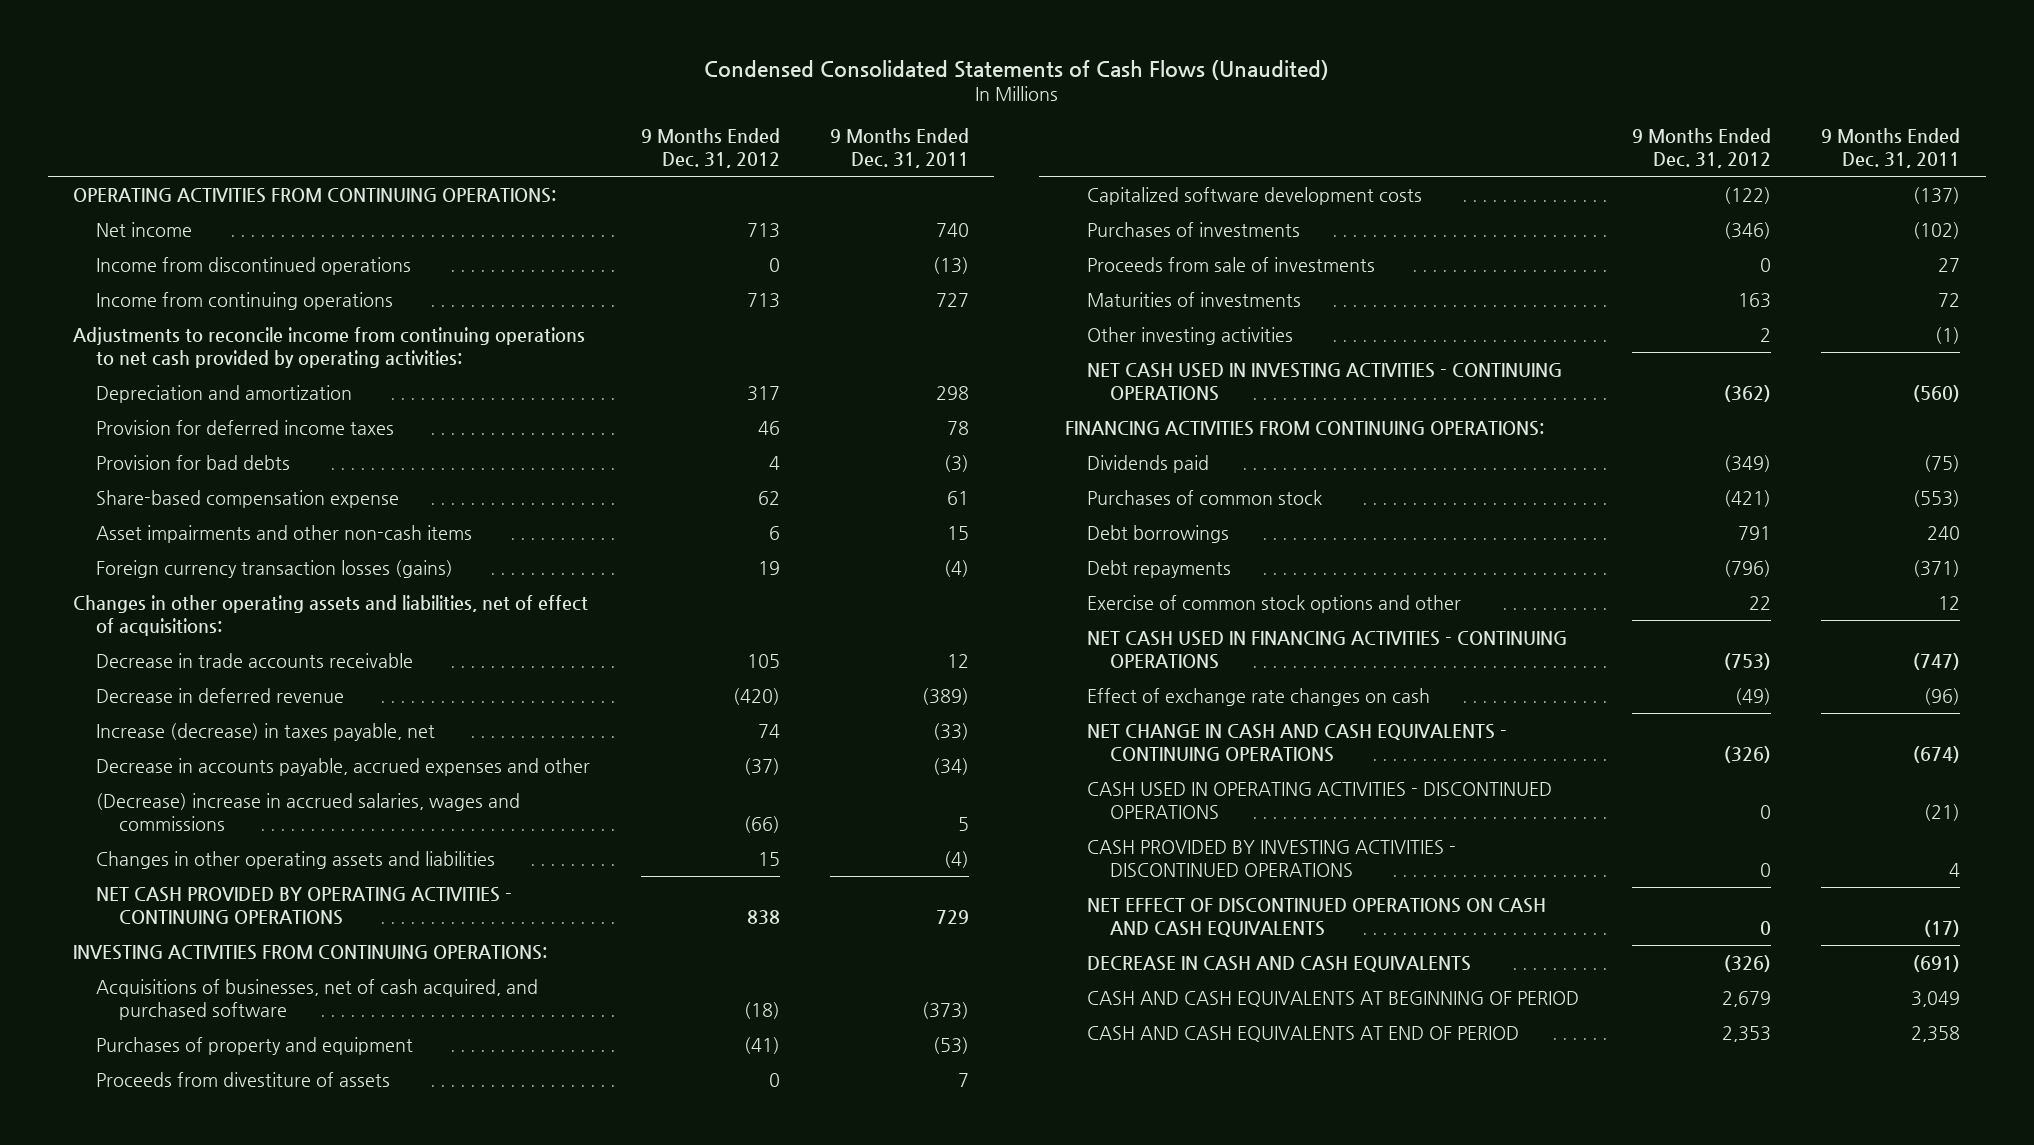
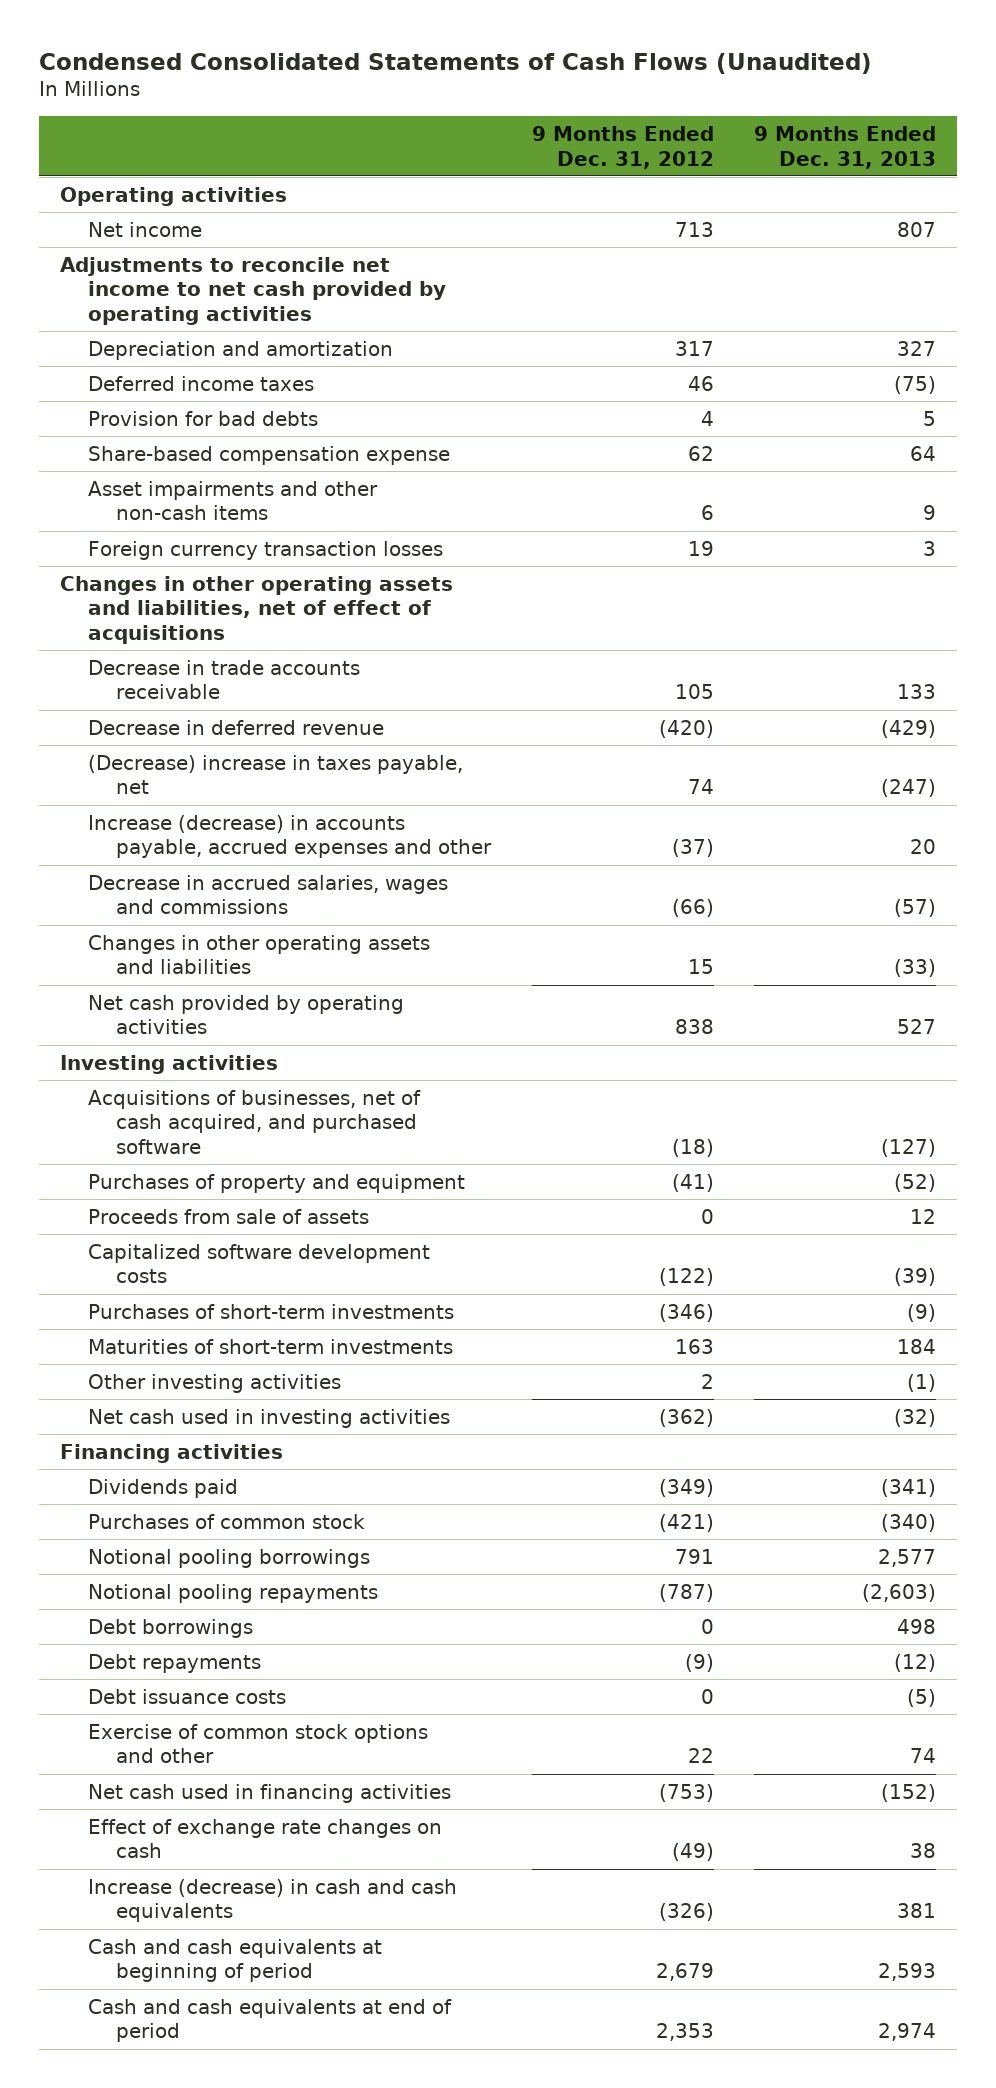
- | 9 Months Ended Dec. 31, 2012 | 9 Months Ended Dec. 31, 2011
+ | 9 Months Ended Dec. 31, 2012 | 9 Months Ended Dec. 31, 2013
- OPERATING ACTIVITIES FROM CONTINUING OPERATIONS:
+ Operating activities
- Income from discontinued operations | 0 | (13)
- Income from continuing operations | 713 | 727
- Adjustments to reconcile income from continuing operations to net cash provided by operating activities:
+ Adjustments to reconcile net income to net cash provided by operating activities
- Provision for deferred income taxes | 46 | 78
+ Deferred income taxes | 46 | (75)
- Foreign currency transaction losses (gains) | 19 | (4)
- Changes in other operating assets and liabilities, net of effect of acquisitions:
+ Foreign currency transaction losses | 19 | 3
+ Changes in other operating assets and liabilities, net of effect of acquisitions
- Increase (decrease) in taxes payable, net | 74 | (33)
- Decrease in accounts payable, accrued expenses and other | (37) | (34)
- (Decrease) increase in accrued salaries, wages and commissions | (66) | 5
+ (Decrease) increase in taxes payable, net | 74 | (247)
+ Increase (decrease) in accounts payable, accrued expenses and other | (37) | 20
+ Decrease in accrued salaries, wages and commissions | (66) | (57)
- NET CASH PROVIDED BY OPERATING ACTIVITIES - CONTINUING OPERATIONS | 838 | 729
- INVESTING ACTIVITIES FROM CONTINUING OPERATIONS:
+ Net cash provided by operating activities | 838 | 527
+ Investing activities
- Proceeds from divestiture of assets | 0 | 7
+ Proceeds from sale of assets | 0 | 12
- Purchases of investments | (346) | (102)
- Proceeds from sale of investments | 0 | 27
- Maturities of investments | 163 | 72
+ Purchases of short-term investments | (346) | (9)
+ Maturities of short-term investments | 163 | 184
- NET CASH USED IN INVESTING ACTIVITIES - CONTINUING OPERATIONS | (362) | (560)
- FINANCING ACTIVITIES FROM CONTINUING OPERATIONS:
+ Net cash used in investing activities | (362) | (32)
+ Financing activities
- Debt borrowings | 791 | 240
- Debt repayments | (796) | (371)
+ Notional pooling borrowings | 791 | 2,577
+ Notional pooling repayments | (787) | (2,603)
+ Debt borrowings | 0 | 498
+ Debt repayments | (9) | (12)
+ Debt issuance costs | 0 | (5)
- NET CASH USED IN FINANCING ACTIVITIES - CONTINUING OPERATIONS | (753) | (747)
+ Net cash used in financing activities | (753) | (152)
- NET CHANGE IN CASH AND CASH EQUIVALENTS - CONTINUING OPERATIONS | (326) | (674)
- CASH USED IN OPERATING ACTIVITIES - DISCONTINUED OPERATIONS | 0 | (21)
- CASH PROVIDED BY INVESTING ACTIVITIES - DISCONTINUED OPERATIONS | 0 | 4
- NET EFFECT OF DISCONTINUED OPERATIONS ON CASH AND CASH EQUIVALENTS | 0 | (17)
- DECREASE IN CASH AND CASH EQUIVALENTS | (326) | (691)
- CASH AND CASH EQUIVALENTS AT BEGINNING OF PERIOD | 2,679 | 3,049
- CASH AND CASH EQUIVALENTS AT END OF PERIOD | 2,353 | 2,358
+ Increase (decrease) in cash and cash equivalents | (326) | 381
+ Cash and cash equivalents at beginning of period | 2,679 | 2,593
+ Cash and cash equivalents at end of period | 2,353 | 2,974

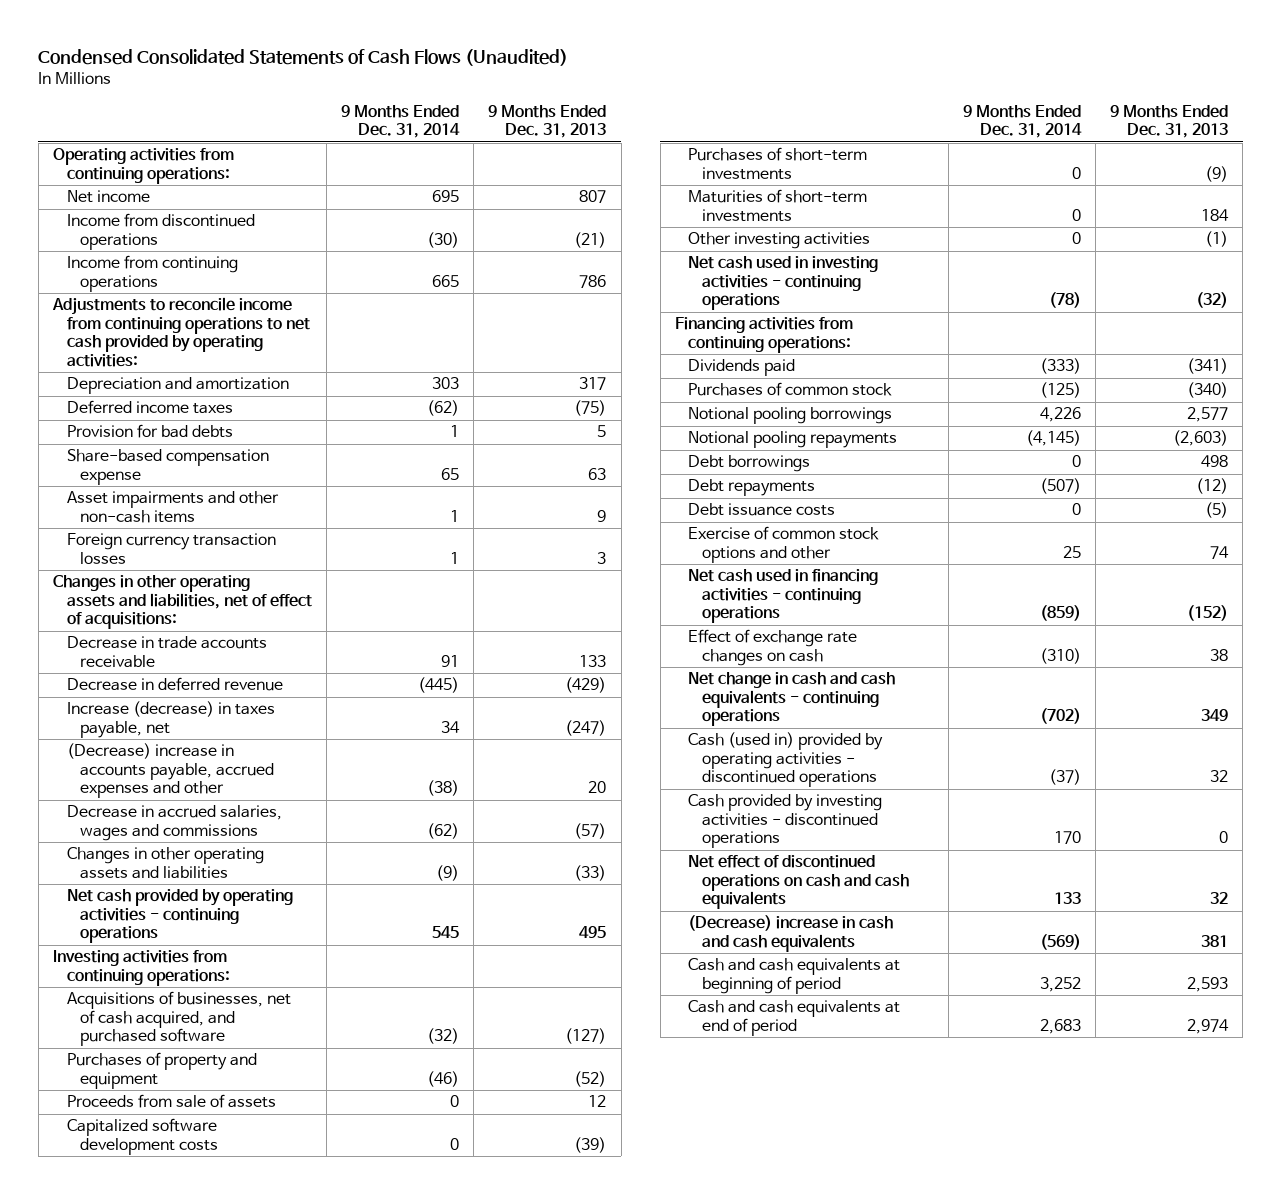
- | 9 Months Ended Dec. 31, 2012 | 9 Months Ended Dec. 31, 2013
+ | 9 Months Ended Dec. 31, 2014 | 9 Months Ended Dec. 31, 2013
- Operating activities
+ Operating activities from continuing operations:
- Adjustments to reconcile net income to net cash provided by operating activities
- Depreciation and amortization | 317 | 327
+ Income from discontinued operations | (30) | (21)
+ Income from continuing operations | 665 | 786
+ Adjustments to reconcile income from continuing operations to net cash provided by operating activities:
+ Depreciation and amortization | 303 | 317
- Share-based compensation expense | 62 | 64
+ Share-based compensation expense | 65 | 63
- Changes in other operating assets and liabilities, net of effect of acquisitions
+ Changes in other operating assets and liabilities, net of effect of acquisitions:
- (Decrease) increase in taxes payable, net | 74 | (247)
- Increase (decrease) in accounts payable, accrued expenses and other | (37) | 20
+ Increase (decrease) in taxes payable, net | 34 | (247)
+ (Decrease) increase in accounts payable, accrued expenses and other | (38) | 20
- Net cash provided by operating activities | 838 | 527
- Investing activities
+ Net cash provided by operating activities - continuing operations | 545 | 495
+ Investing activities from continuing operations:
- Net cash used in investing activities | (362) | (32)
- Financing activities
+ Net cash used in investing activities - continuing operations | (78) | (32)
+ Financing activities from continuing operations:
- Net cash used in financing activities | (753) | (152)
+ Net cash used in financing activities - continuing operations | (859) | (152)
- Increase (decrease) in cash and cash equivalents | (326) | 381
+ Net change in cash and cash equivalents - continuing operations | (702) | 349
+ Cash (used in) provided by operating activities - discontinued operations | (37) | 32
+ Cash provided by investing activities - discontinued operations | 170 | 0
+ Net effect of discontinued operations on cash and cash equivalents | 133 | 32
+ (Decrease) increase in cash and cash equivalents | (569) | 381

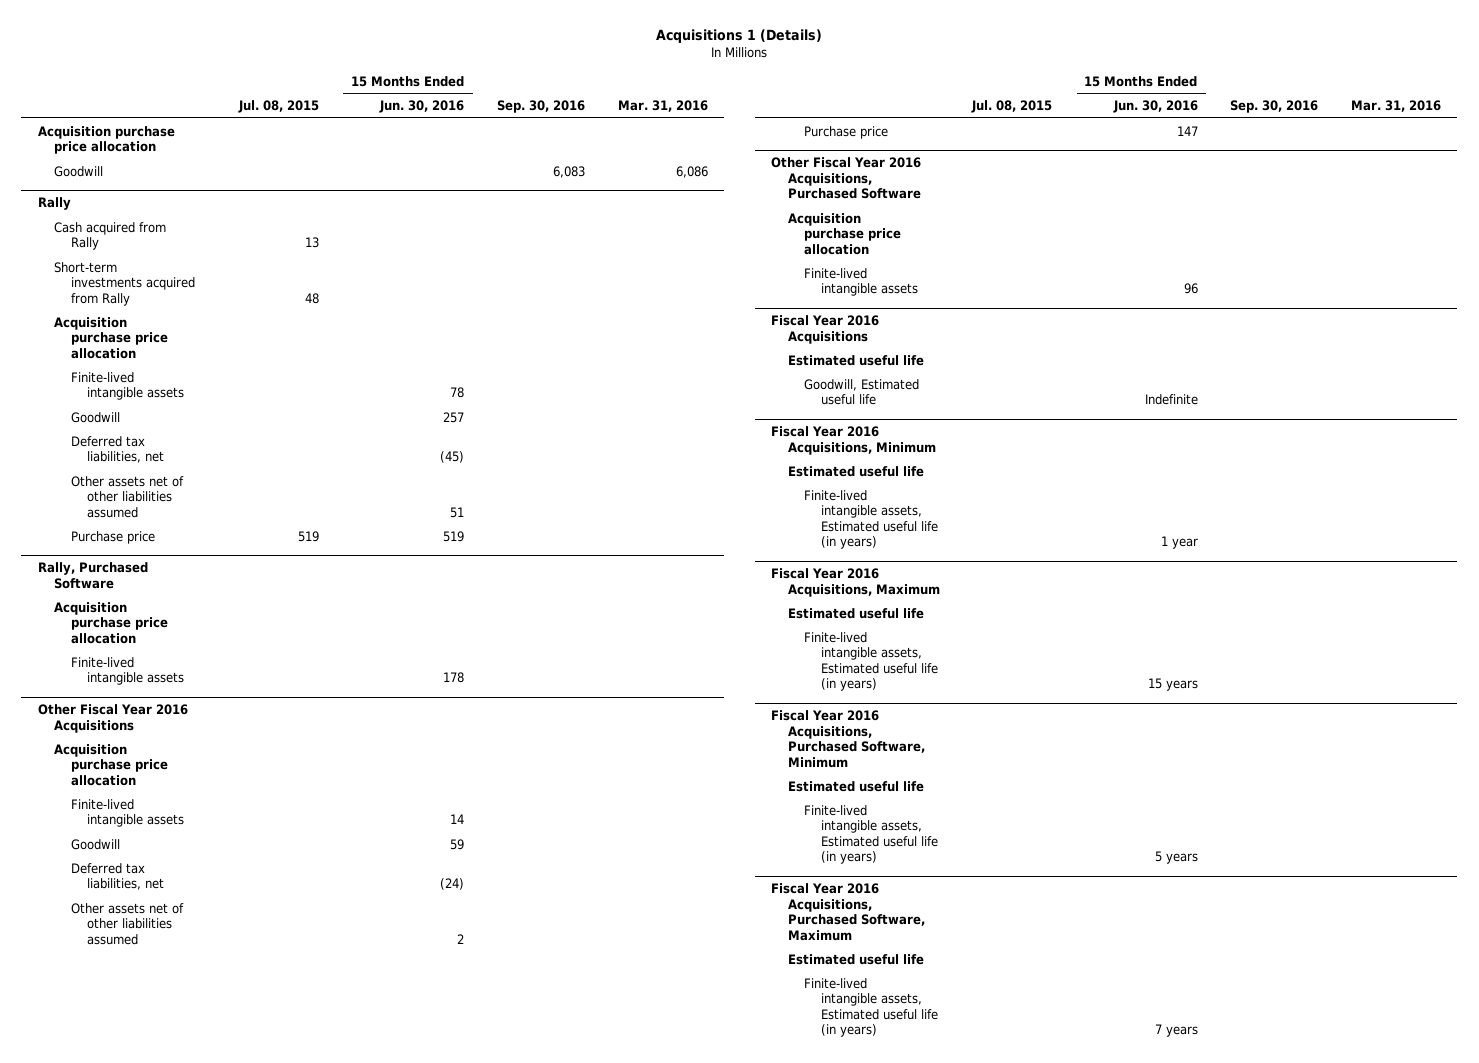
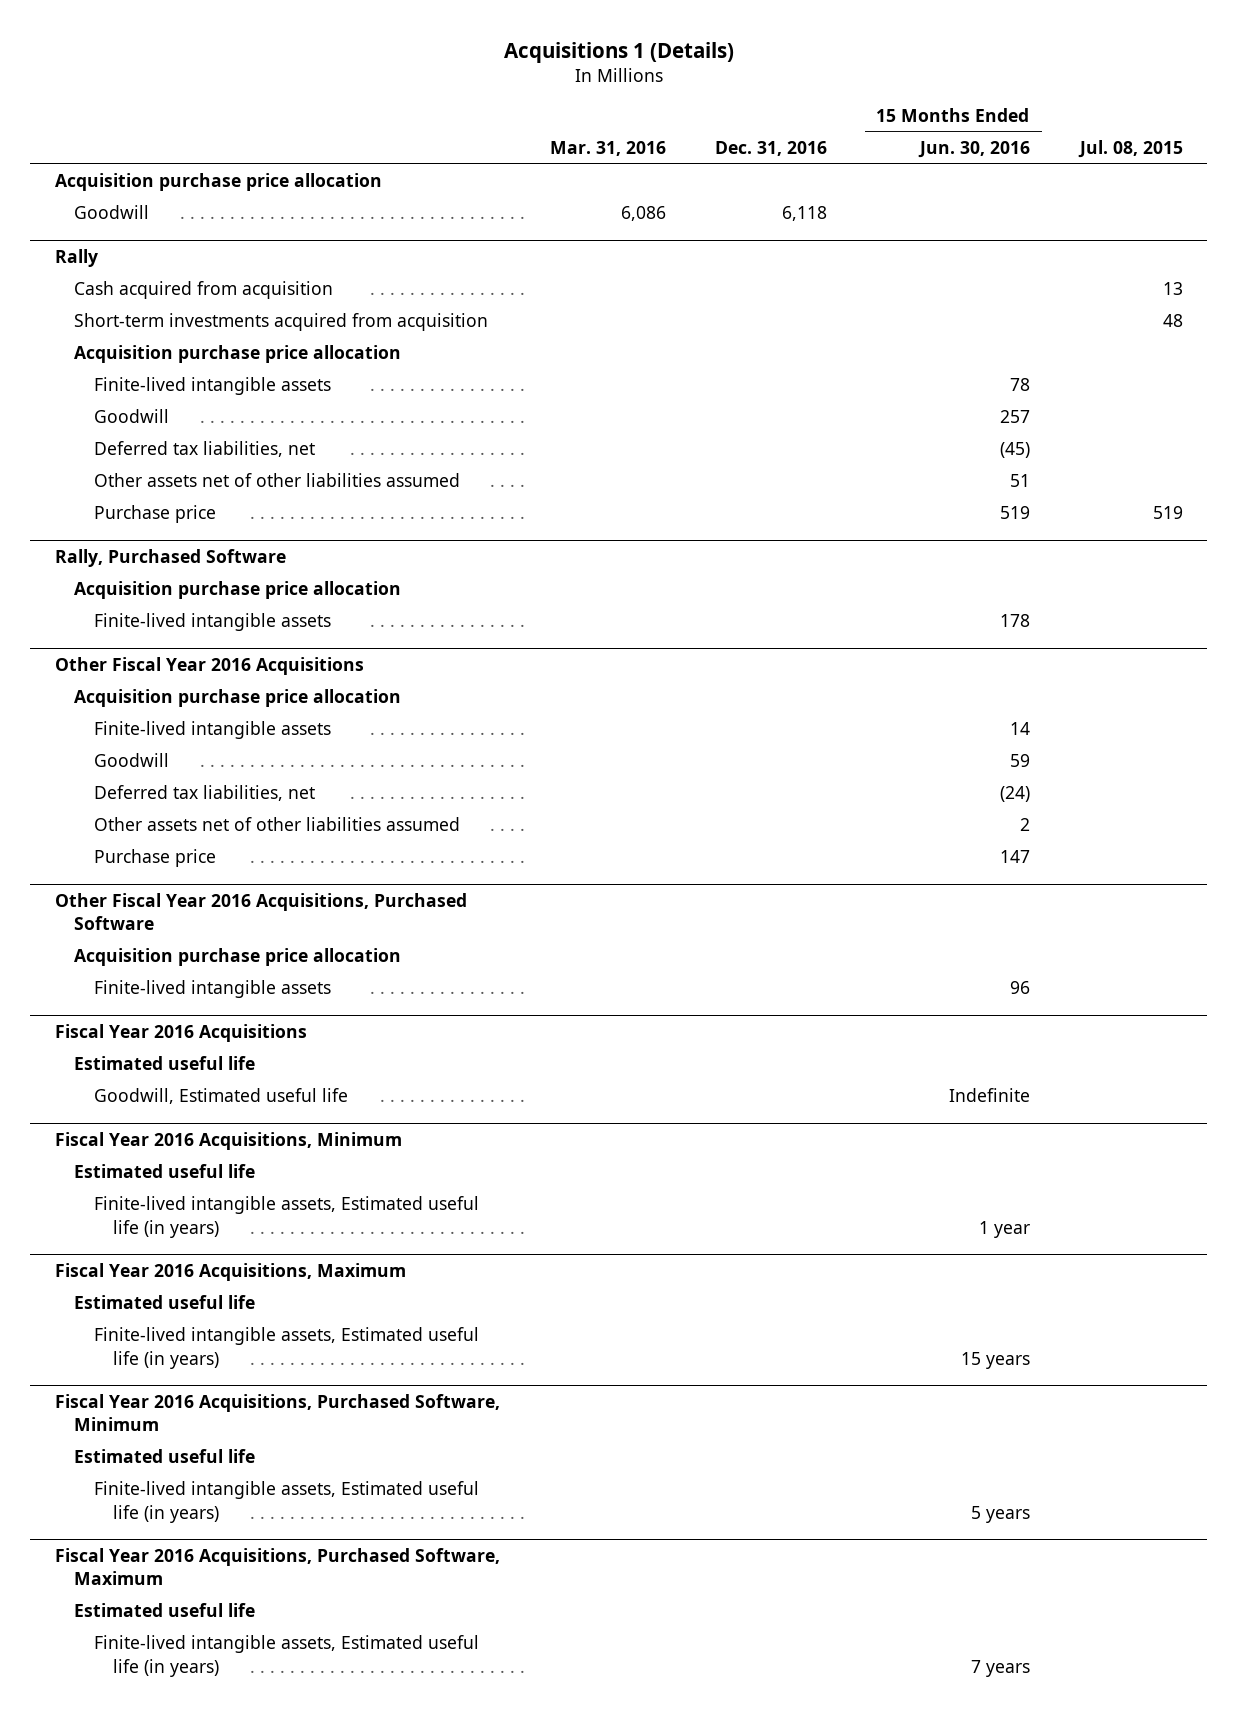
- | Jul. 08, 2015 | 15 Months Ended Jun. 30, 2016 | Sep. 30, 2016 | Mar. 31, 2016
+ | Mar. 31, 2016 | Dec. 31, 2016 | 15 Months Ended Jun. 30, 2016 | Jul. 08, 2015
@ Rally
- Cash acquired from Rally | 13 | | |
- Short-term investments acquired from Rally | 48 | | |
+ Cash acquired from acquisition | | | | 13
+ Short-term investments acquired from acquisition | | | | 48

